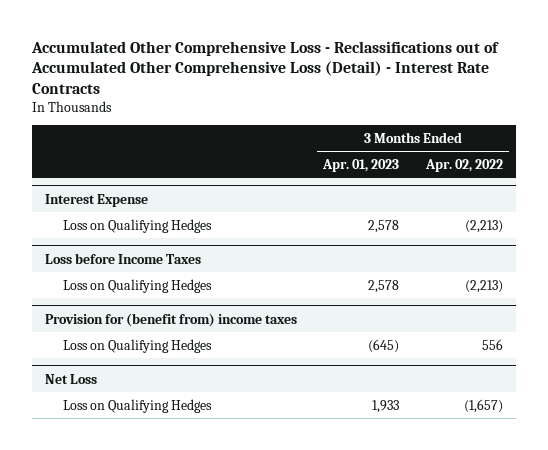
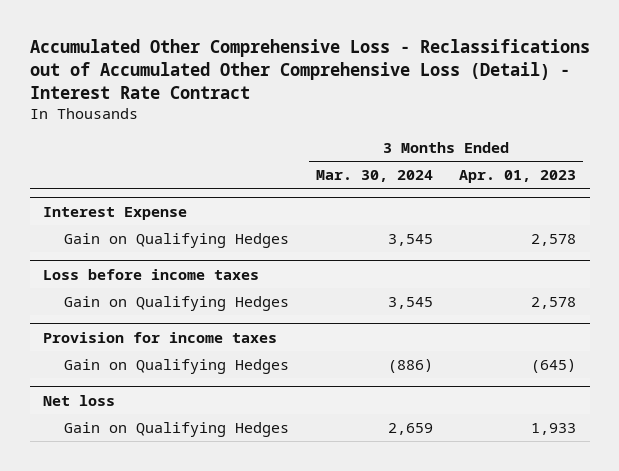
- Accumulated Other Comprehensive Loss - Reclassifications out of Accumulated Other Comprehensive Loss (Detail) - Interest Rate Contracts
+ Accumulated Other Comprehensive Loss - Reclassifications out of Accumulated Other Comprehensive Loss (Detail) - Interest Rate Contract
- | 3 Months Ended Apr. 01, 2023 | 3 Months Ended Apr. 02, 2022
+ | 3 Months Ended Mar. 30, 2024 | 3 Months Ended Apr. 01, 2023
@ Interest Expense
- Loss on Qualifying Hedges | 2,578 | (2,213)
- Loss before Income Taxes
- Loss on Qualifying Hedges | 2,578 | (2,213)
- Provision for (benefit from) income taxes
- Loss on Qualifying Hedges | (645) | 556
- Net Loss
- Loss on Qualifying Hedges | 1,933 | (1,657)
@ Interest Expense
+ Gain on Qualifying Hedges | 3,545 | 2,578
+ Loss before income taxes
+ Gain on Qualifying Hedges | 3,545 | 2,578
+ Provision for income taxes
+ Gain on Qualifying Hedges | (886) | (645)
+ Net loss
+ Gain on Qualifying Hedges | 2,659 | 1,933

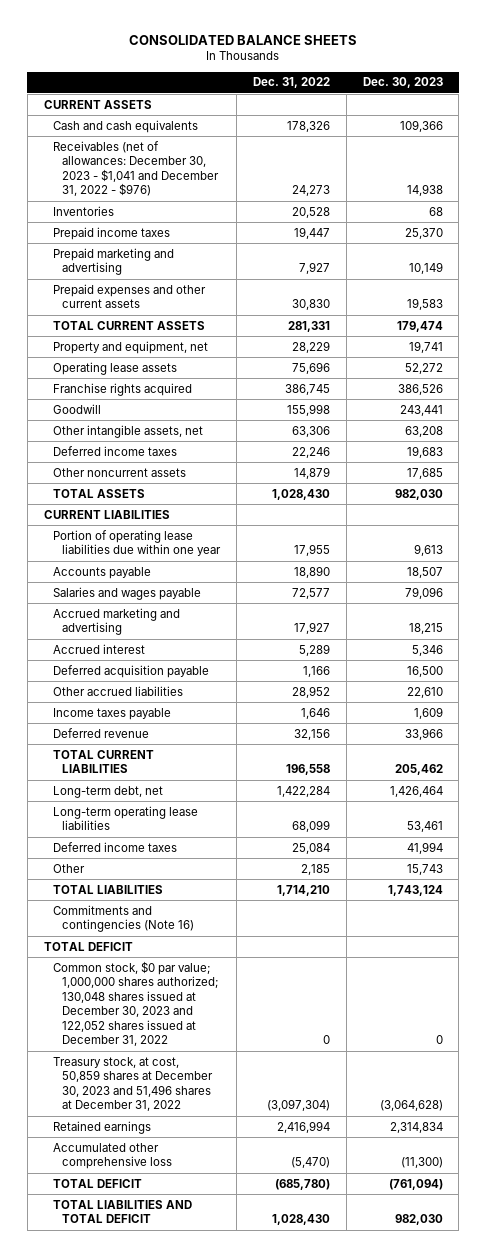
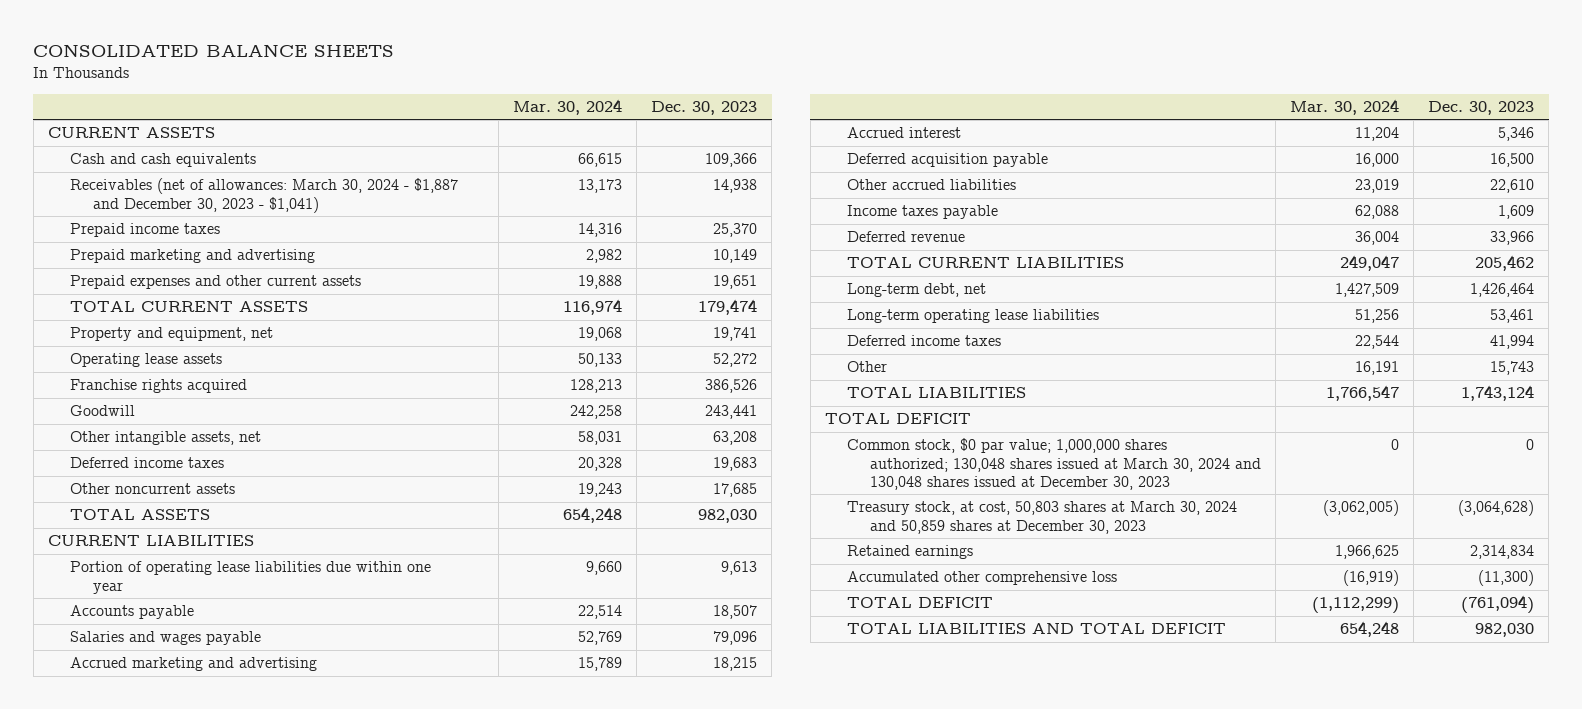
- | Dec. 31, 2022 | Dec. 30, 2023
+ | Mar. 30, 2024 | Dec. 30, 2023
- Receivables (net of allowances: December 30, 2023 - $1,041 and December 31, 2022 - $976) | 24,273 | 14,938
- Inventories | 20,528 | 68
+ Receivables (net of allowances: March 30, 2024 - $1,887 and December 30, 2023 - $1,041) | 13,173 | 14,938
- Prepaid expenses and other current assets | 30,830 | 19,583
+ Prepaid expenses and other current assets | 19,888 | 19,651
- Commitments and contingencies (Note 16)
- Common stock, $0 par value; 1,000,000 shares authorized; 130,048 shares issued at December 30, 2023 and 122,052 shares issued at December 31, 2022 | 0 | 0
- Treasury stock, at cost, 50,859 shares at December 30, 2023 and 51,496 shares at December 31, 2022 | (3,097,304) | (3,064,628)
+ Common stock, $0 par value; 1,000,000 shares authorized; 130,048 shares issued at March 30, 2024 and 130,048 shares issued at December 30, 2023 | 0 | 0
+ Treasury stock, at cost, 50,803 shares at March 30, 2024 and 50,859 shares at December 30, 2023 | (3,062,005) | (3,064,628)

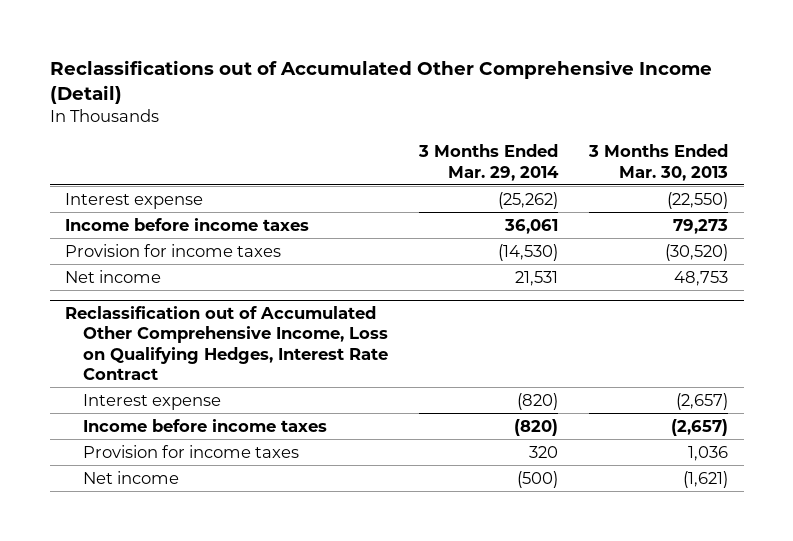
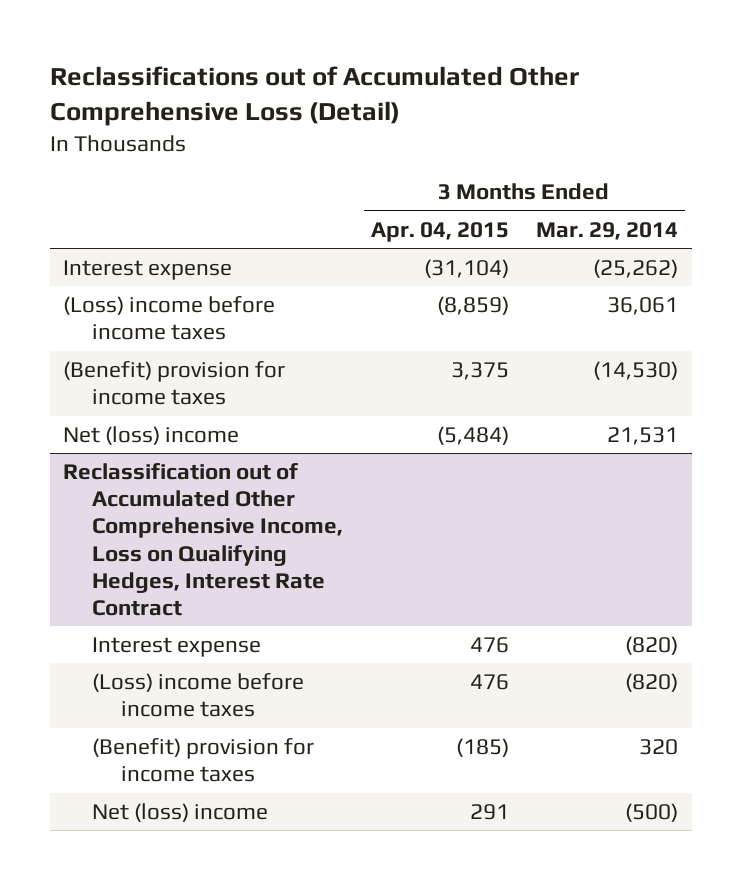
- Reclassifications out of Accumulated Other Comprehensive Income (Detail)
+ Reclassifications out of Accumulated Other Comprehensive Loss (Detail)
- | 3 Months Ended Mar. 29, 2014 | 3 Months Ended Mar. 30, 2013
+ | 3 Months Ended Apr. 04, 2015 | 3 Months Ended Mar. 29, 2014
- Income before income taxes | 36,061 | 79,273
- Provision for income taxes | (14,530) | (30,520)
- Net income | 21,531 | 48,753
+ (Loss) income before income taxes | (8,859) | 36,061
+ (Benefit) provision for income taxes | 3,375 | (14,530)
+ Net (loss) income | (5,484) | 21,531
@ Reclassification out of Accumulated Other Comprehensive Income, Loss on Qualifying Hedges, Interest Rate Contract
- Income before income taxes | (820) | (2,657)
- Provision for income taxes | 320 | 1,036
- Net income | (500) | (1,621)
+ (Loss) income before income taxes | 476 | (820)
+ (Benefit) provision for income taxes | (185) | 320
+ Net (loss) income | 291 | (500)

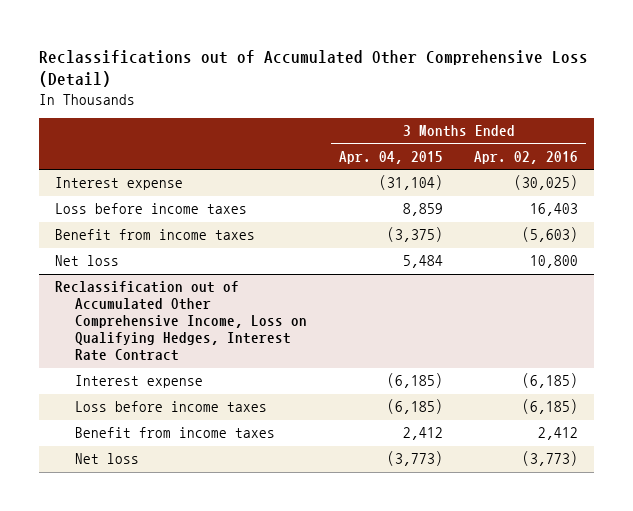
- | 3 Months Ended Apr. 04, 2015 | 3 Months Ended Mar. 29, 2014
+ | 3 Months Ended Apr. 04, 2015 | 3 Months Ended Apr. 02, 2016
- (Loss) income before income taxes | (8,859) | 36,061
- (Benefit) provision for income taxes | 3,375 | (14,530)
- Net (loss) income | (5,484) | 21,531
+ Loss before income taxes | 8,859 | 16,403
+ Benefit from income taxes | (3,375) | (5,603)
+ Net loss | 5,484 | 10,800
@ Reclassification out of Accumulated Other Comprehensive Income, Loss on Qualifying Hedges, Interest Rate Contract
- Interest expense | 476 | (820)
- (Loss) income before income taxes | 476 | (820)
- (Benefit) provision for income taxes | (185) | 320
- Net (loss) income | 291 | (500)
+ Interest expense | (6,185) | (6,185)
+ Loss before income taxes | (6,185) | (6,185)
+ Benefit from income taxes | 2,412 | 2,412
+ Net loss | (3,773) | (3,773)

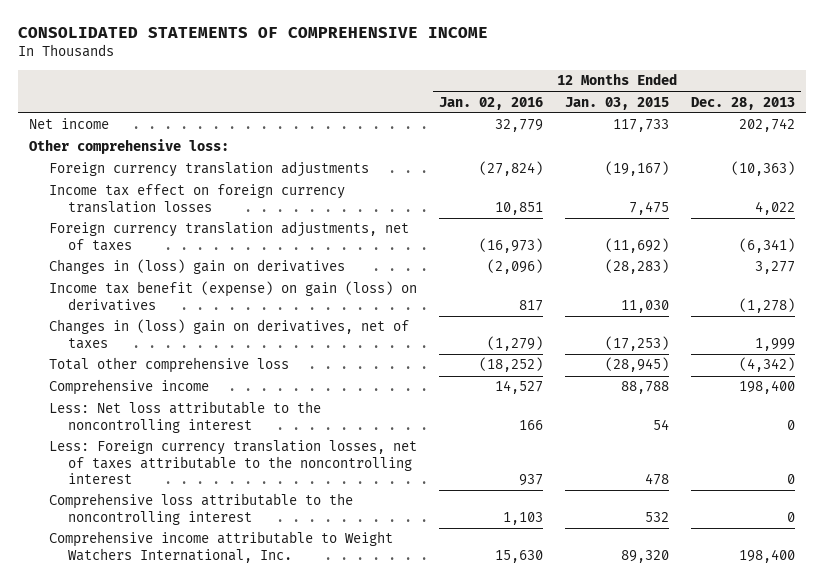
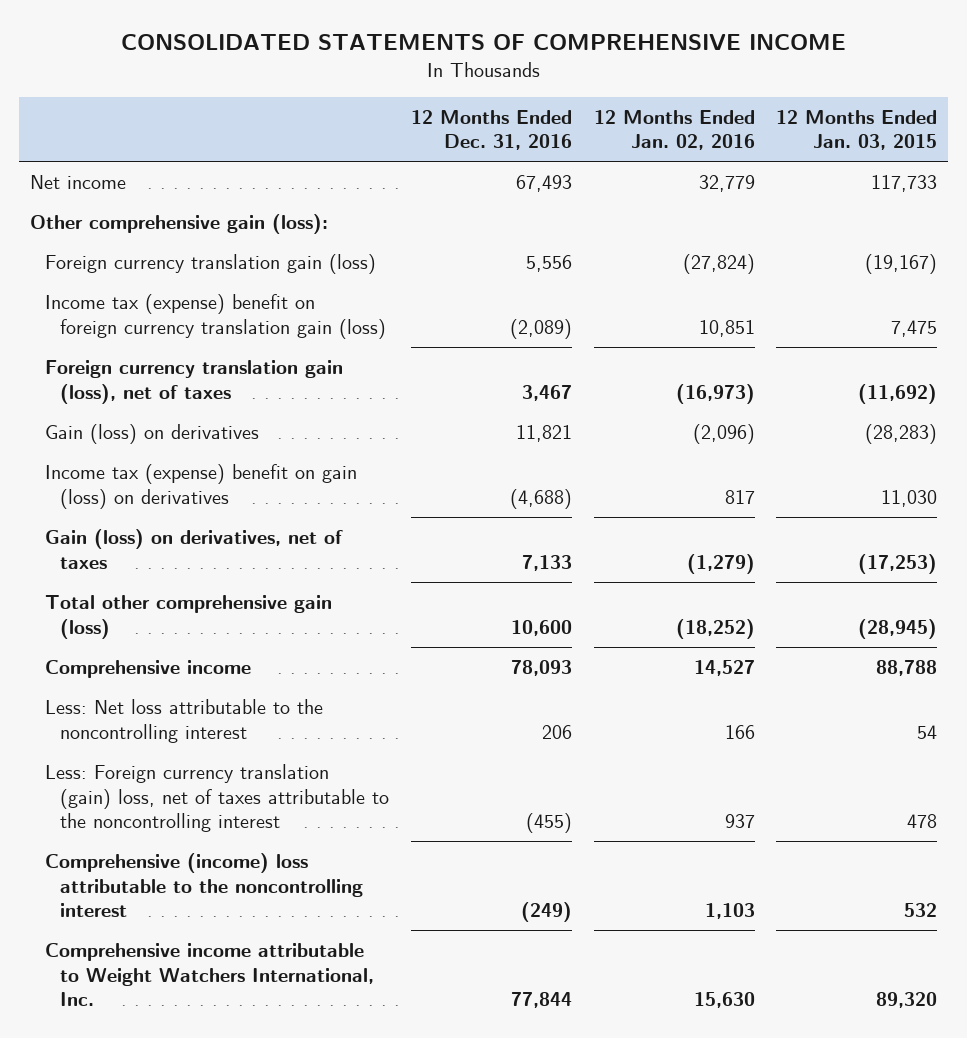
- | 12 Months Ended Jan. 02, 2016 | 12 Months Ended Jan. 03, 2015 | 12 Months Ended Dec. 28, 2013
+ | 12 Months Ended Dec. 31, 2016 | 12 Months Ended Jan. 02, 2016 | 12 Months Ended Jan. 03, 2015
- Other comprehensive loss:
- Foreign currency translation adjustments | (27,824) | (19,167) | (10,363)
- Income tax effect on foreign currency translation losses | 10,851 | 7,475 | 4,022
- Foreign currency translation adjustments, net of taxes | (16,973) | (11,692) | (6,341)
- Changes in (loss) gain on derivatives | (2,096) | (28,283) | 3,277
- Income tax benefit (expense) on gain (loss) on derivatives | 817 | 11,030 | (1,278)
- Changes in (loss) gain on derivatives, net of taxes | (1,279) | (17,253) | 1,999
- Total other comprehensive loss | (18,252) | (28,945) | (4,342)
+ Other comprehensive gain (loss):
+ Foreign currency translation gain (loss) | 5,556 | (27,824) | (19,167)
+ Income tax (expense) benefit on foreign currency translation gain (loss) | (2,089) | 10,851 | 7,475
+ Foreign currency translation gain (loss), net of taxes | 3,467 | (16,973) | (11,692)
+ Gain (loss) on derivatives | 11,821 | (2,096) | (28,283)
+ Income tax (expense) benefit on gain (loss) on derivatives | (4,688) | 817 | 11,030
+ Gain (loss) on derivatives, net of taxes | 7,133 | (1,279) | (17,253)
+ Total other comprehensive gain (loss) | 10,600 | (18,252) | (28,945)
- Less: Foreign currency translation losses, net of taxes attributable to the noncontrolling interest | 937 | 478 | 0
- Comprehensive loss attributable to the noncontrolling interest | 1,103 | 532 | 0
+ Less: Foreign currency translation (gain) loss, net of taxes attributable to the noncontrolling interest | (455) | 937 | 478
+ Comprehensive (income) loss attributable to the noncontrolling interest | (249) | 1,103 | 532

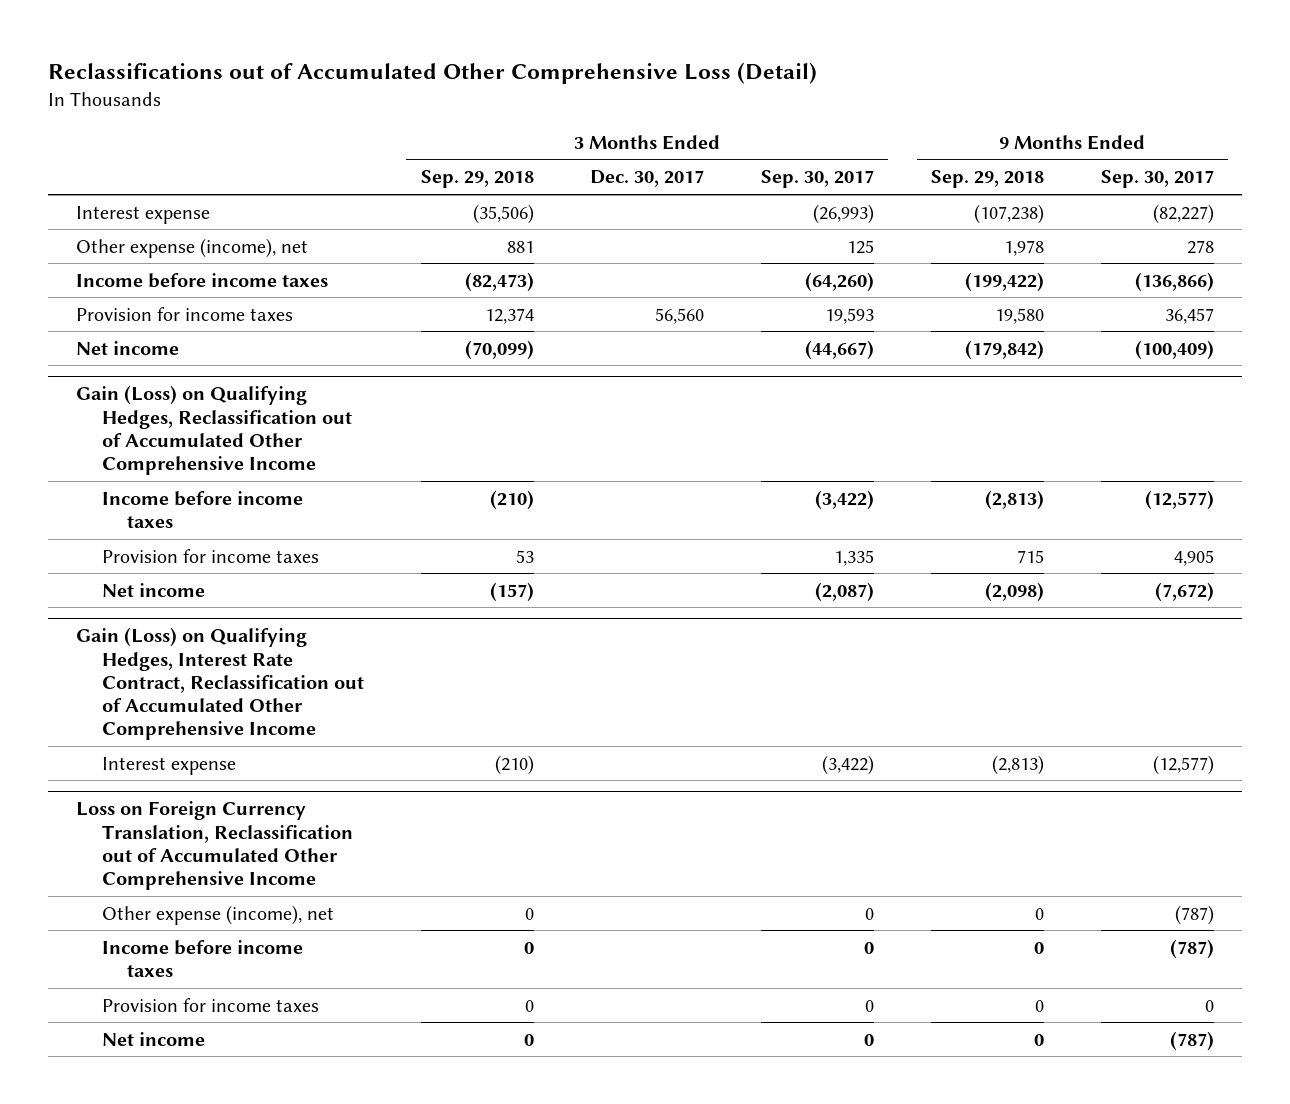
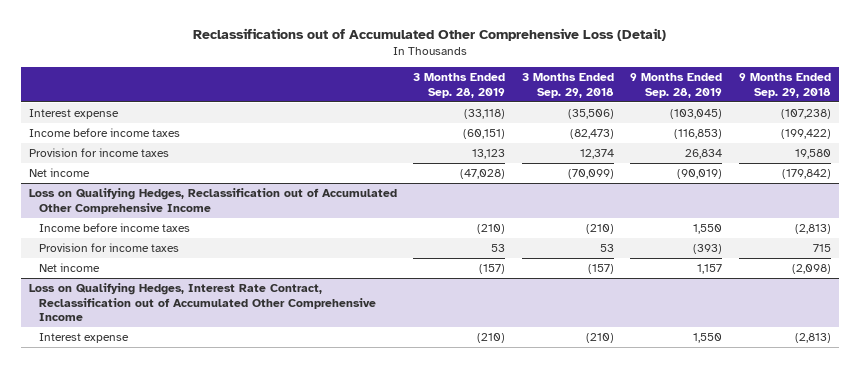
- | 3 Months Ended Sep. 29, 2018 | 3 Months Ended Dec. 30, 2017 | 3 Months Ended Sep. 30, 2017 | 9 Months Ended Sep. 29, 2018 | 9 Months Ended Sep. 30, 2017
+ | 3 Months Ended Sep. 28, 2019 | 3 Months Ended Sep. 29, 2018 | 9 Months Ended Sep. 28, 2019 | 9 Months Ended Sep. 29, 2018
- Other expense (income), net | 881 | | 125 | 1,978 | 278
- Gain (Loss) on Qualifying Hedges, Reclassification out of Accumulated Other Comprehensive Income
+ Loss on Qualifying Hedges, Reclassification out of Accumulated Other Comprehensive Income
- Gain (Loss) on Qualifying Hedges, Interest Rate Contract, Reclassification out of Accumulated Other Comprehensive Income
+ Loss on Qualifying Hedges, Interest Rate Contract, Reclassification out of Accumulated Other Comprehensive Income
- Loss on Foreign Currency Translation, Reclassification out of Accumulated Other Comprehensive Income
- Other expense (income), net | 0 | | 0 | 0 | (787)
- Income before income taxes | 0 | | 0 | 0 | (787)
- Provision for income taxes | 0 | | 0 | 0 | 0
- Net income | 0 | | 0 | 0 | (787)

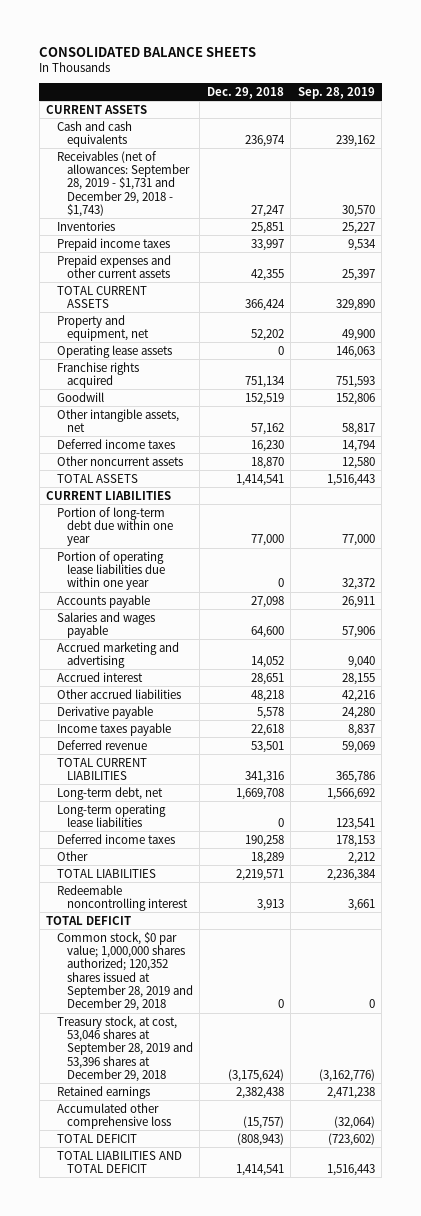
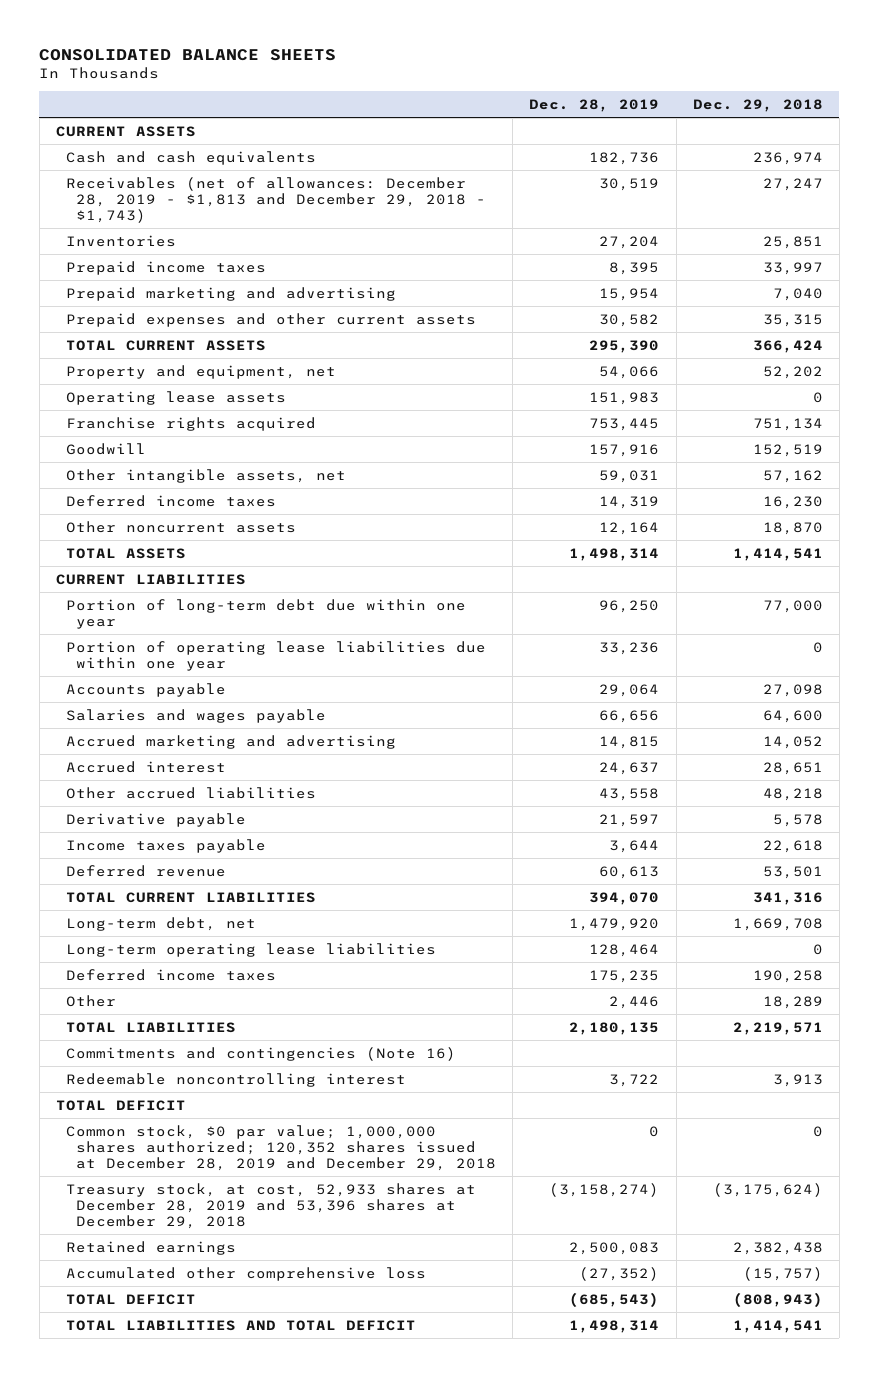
- | Dec. 29, 2018 | Sep. 28, 2019
+ | Dec. 28, 2019 | Dec. 29, 2018
- Receivables (net of allowances: September 28, 2019 - $1,731 and December 29, 2018 - $1,743) | 27,247 | 30,570
+ Receivables (net of allowances: December 28, 2019 - $1,813 and December 29, 2018 - $1,743) | 30,519 | 27,247
- Prepaid expenses and other current assets | 42,355 | 25,397
+ Prepaid marketing and advertising | 15,954 | 7,040
+ Prepaid expenses and other current assets | 30,582 | 35,315
+ Commitments and contingencies (Note 16)
- Common stock, $0 par value; 1,000,000 shares authorized; 120,352 shares issued at September 28, 2019 and December 29, 2018 | 0 | 0
- Treasury stock, at cost, 53,046 shares at September 28, 2019 and 53,396 shares at December 29, 2018 | (3,175,624) | (3,162,776)
+ Common stock, $0 par value; 1,000,000 shares authorized; 120,352 shares issued at December 28, 2019 and December 29, 2018 | 0 | 0
+ Treasury stock, at cost, 52,933 shares at December 28, 2019 and 53,396 shares at December 29, 2018 | (3,158,274) | (3,175,624)

